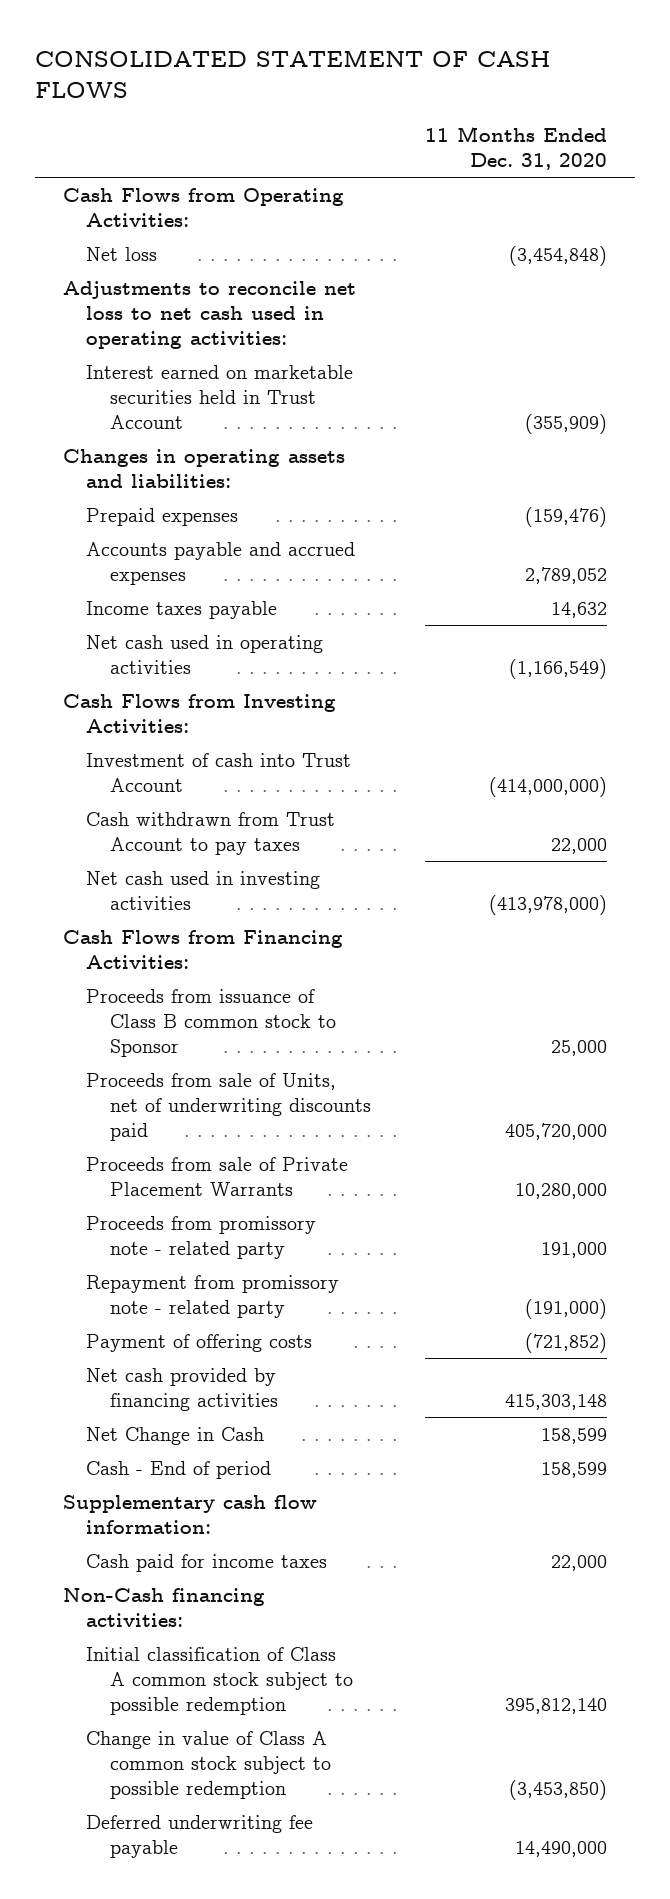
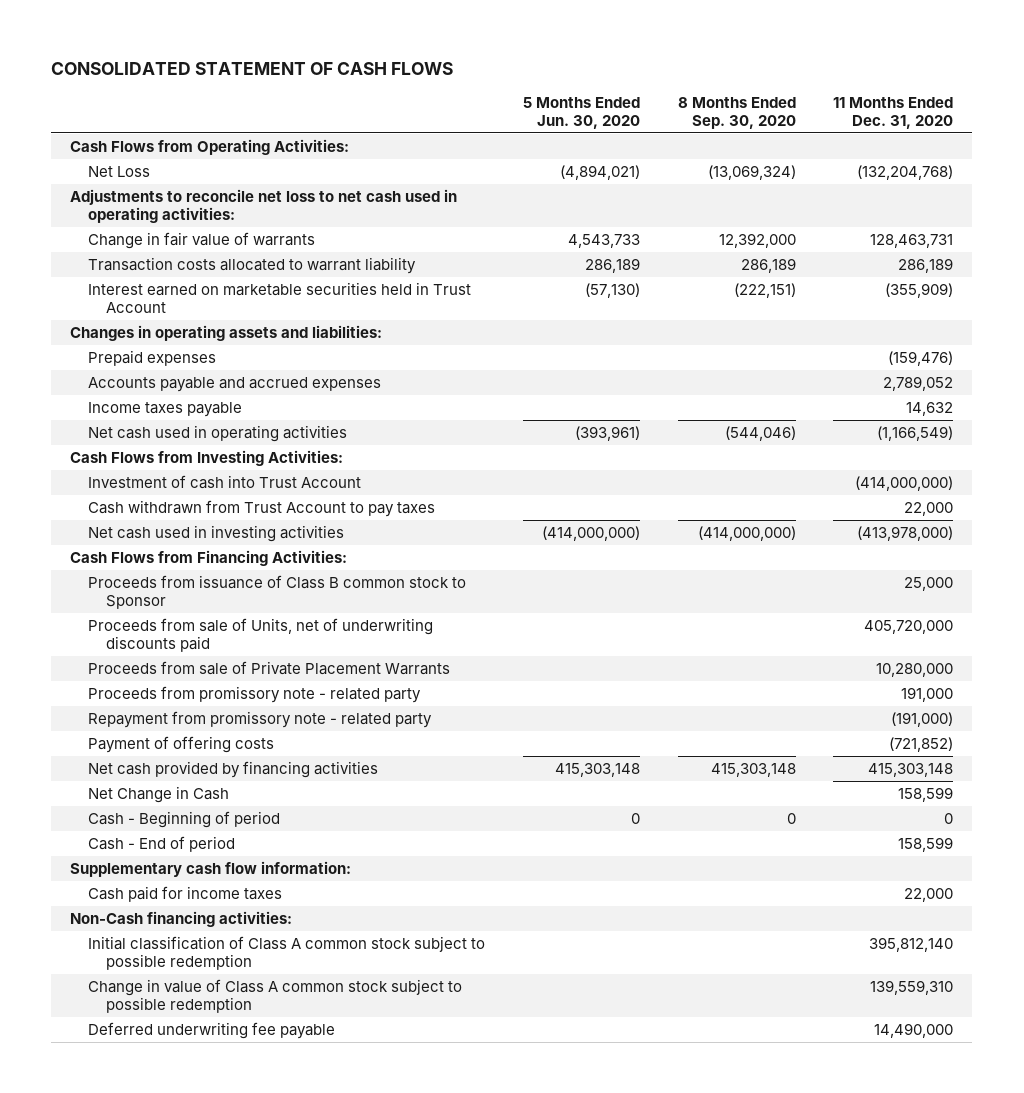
- | 11 Months Ended Dec. 31, 2020
+ | 5 Months Ended Jun. 30, 2020 | 8 Months Ended Sep. 30, 2020 | 11 Months Ended Dec. 31, 2020
- Net loss | (3,454,848)
+ Net Loss | (4,894,021) | (13,069,324) | (132,204,768)
+ Change in fair value of warrants | 4,543,733 | 12,392,000 | 128,463,731
+ Transaction costs allocated to warrant liability | 286,189 | 286,189 | 286,189
+ Cash - Beginning of period | 0 | 0 | 0
- Change in value of Class A common stock subject to possible redemption | (3,453,850)
+ Change in value of Class A common stock subject to possible redemption | | | 139,559,310

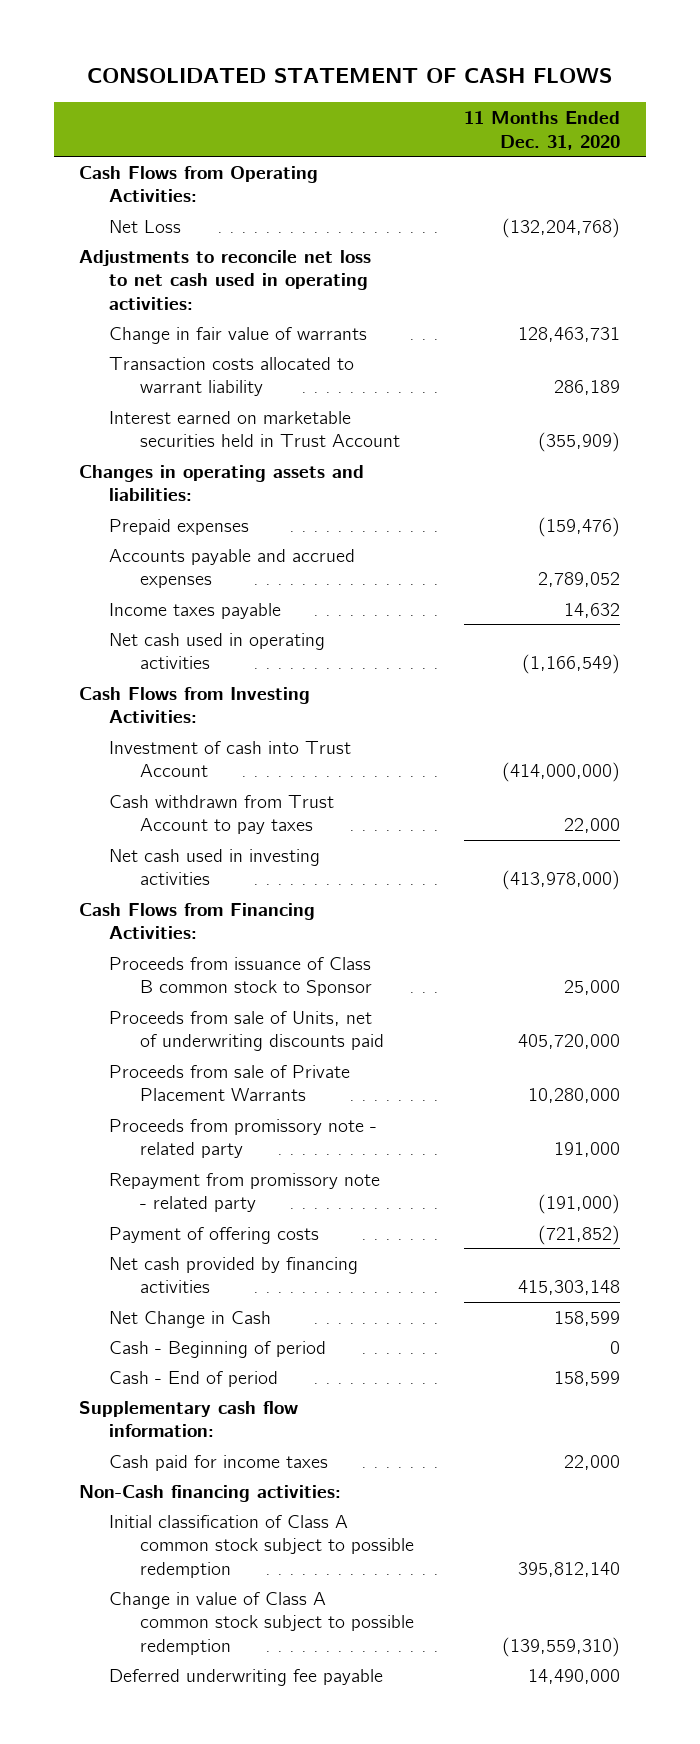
- | 5 Months Ended Jun. 30, 2020 | 8 Months Ended Sep. 30, 2020 | 11 Months Ended Dec. 31, 2020
+ | 11 Months Ended Dec. 31, 2020
- Change in value of Class A common stock subject to possible redemption | | | 139,559,310
+ Change in value of Class A common stock subject to possible redemption | (139,559,310)

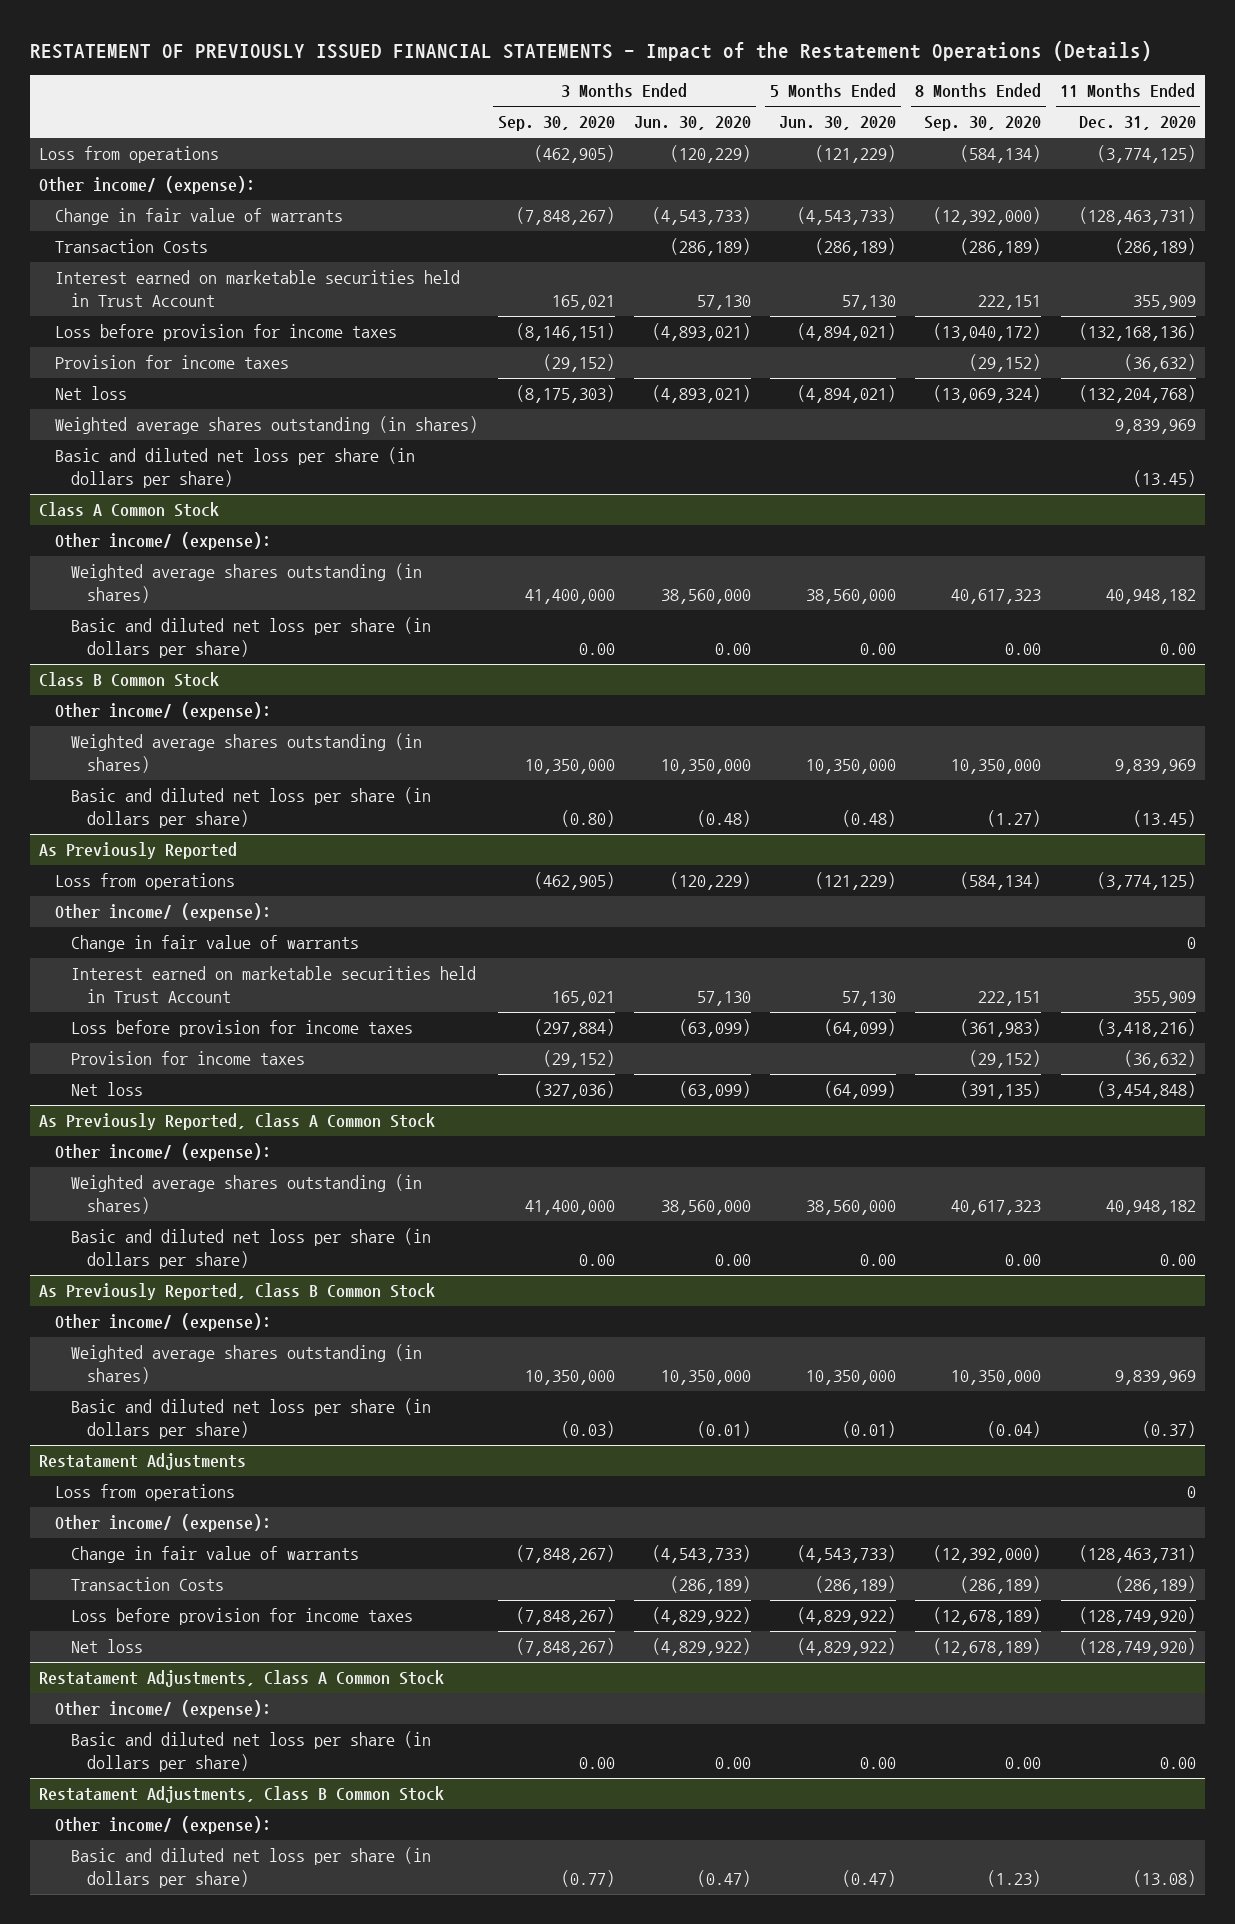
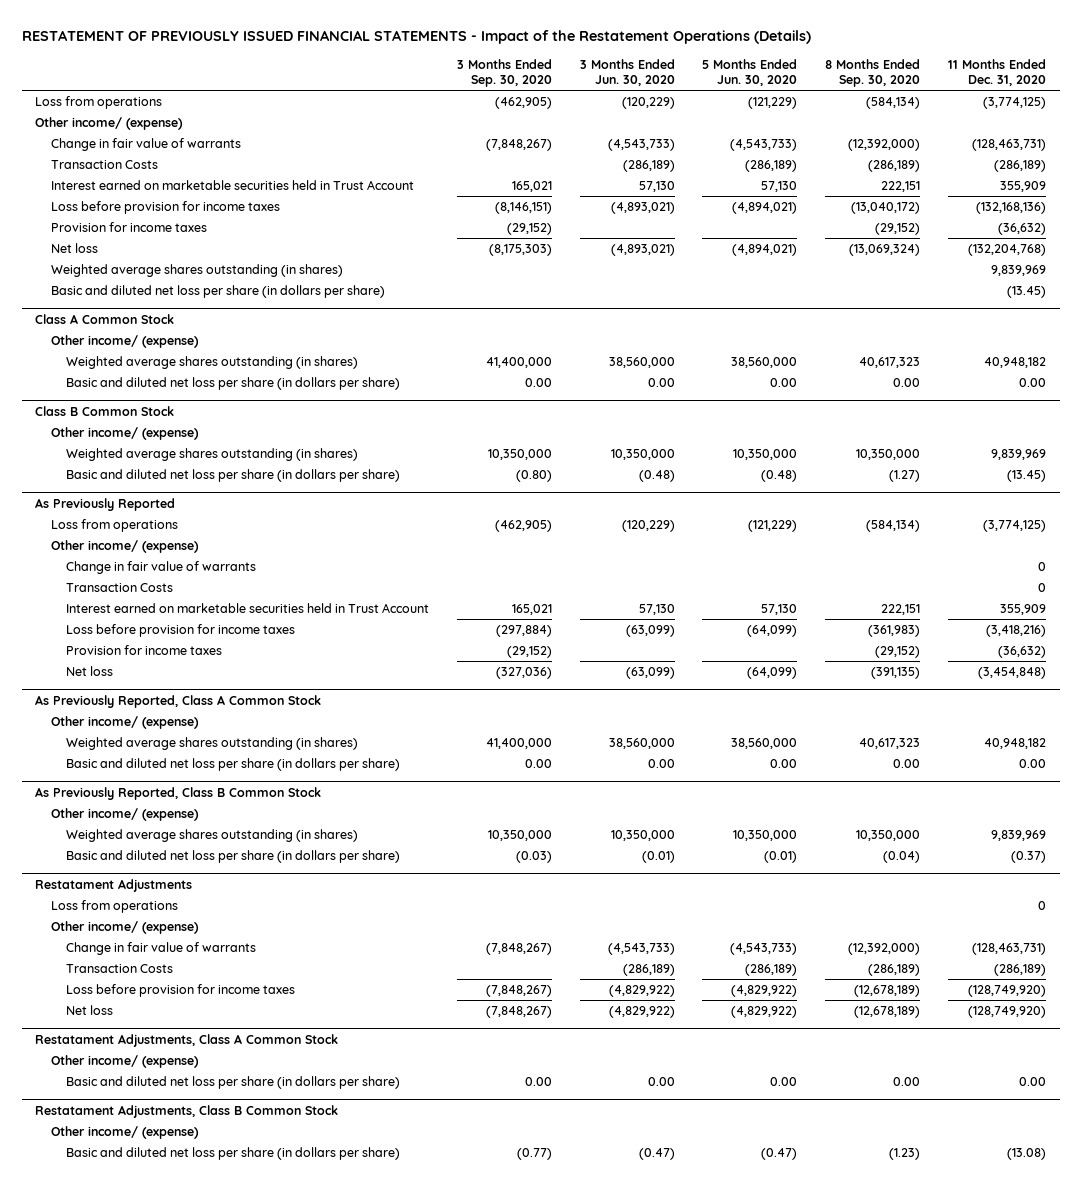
- Other income/ (expense):
+ Other income/ (expense)
@ Class A Common Stock
- Other income/ (expense):
+ Other income/ (expense)
@ Class B Common Stock
- Other income/ (expense):
+ Other income/ (expense)
@ As Previously Reported
- Other income/ (expense):
+ Other income/ (expense)
+ Transaction Costs | | | | | 0
@ As Previously Reported, Class A Common Stock
- Other income/ (expense):
+ Other income/ (expense)
@ As Previously Reported, Class B Common Stock
- Other income/ (expense):
+ Other income/ (expense)
@ Restatament Adjustments
- Other income/ (expense):
+ Other income/ (expense)
@ Restatament Adjustments, Class A Common Stock
- Other income/ (expense):
+ Other income/ (expense)
@ Restatament Adjustments, Class B Common Stock
- Other income/ (expense):
+ Other income/ (expense)

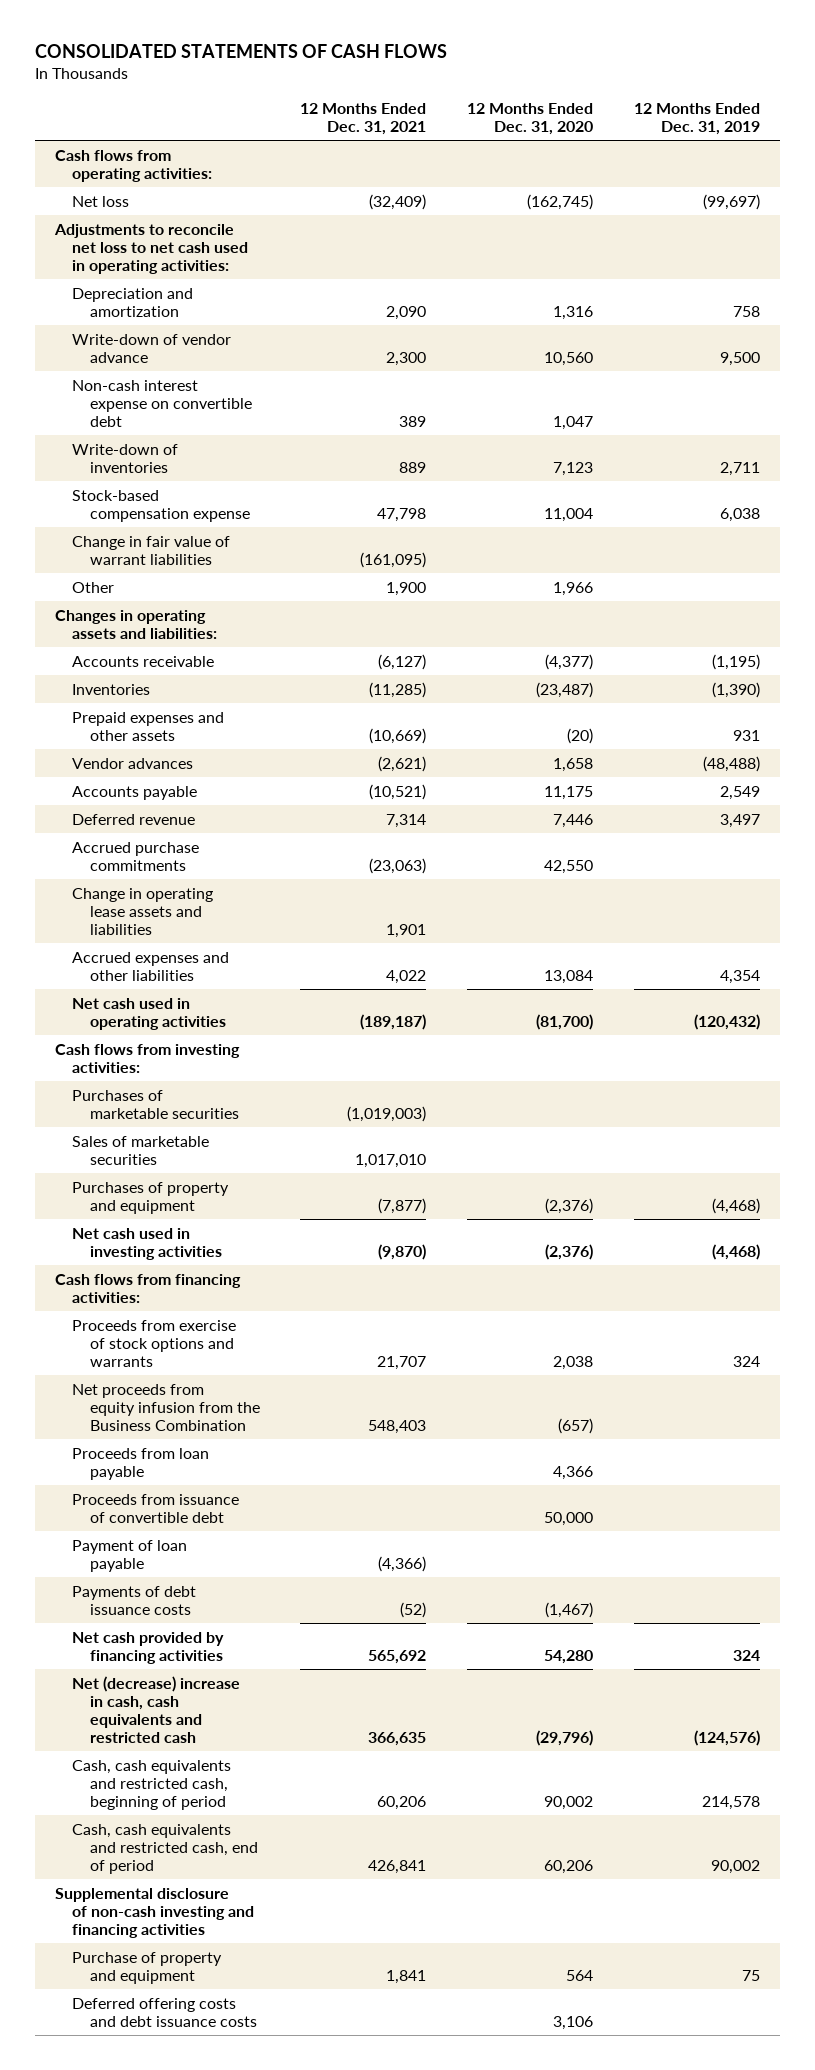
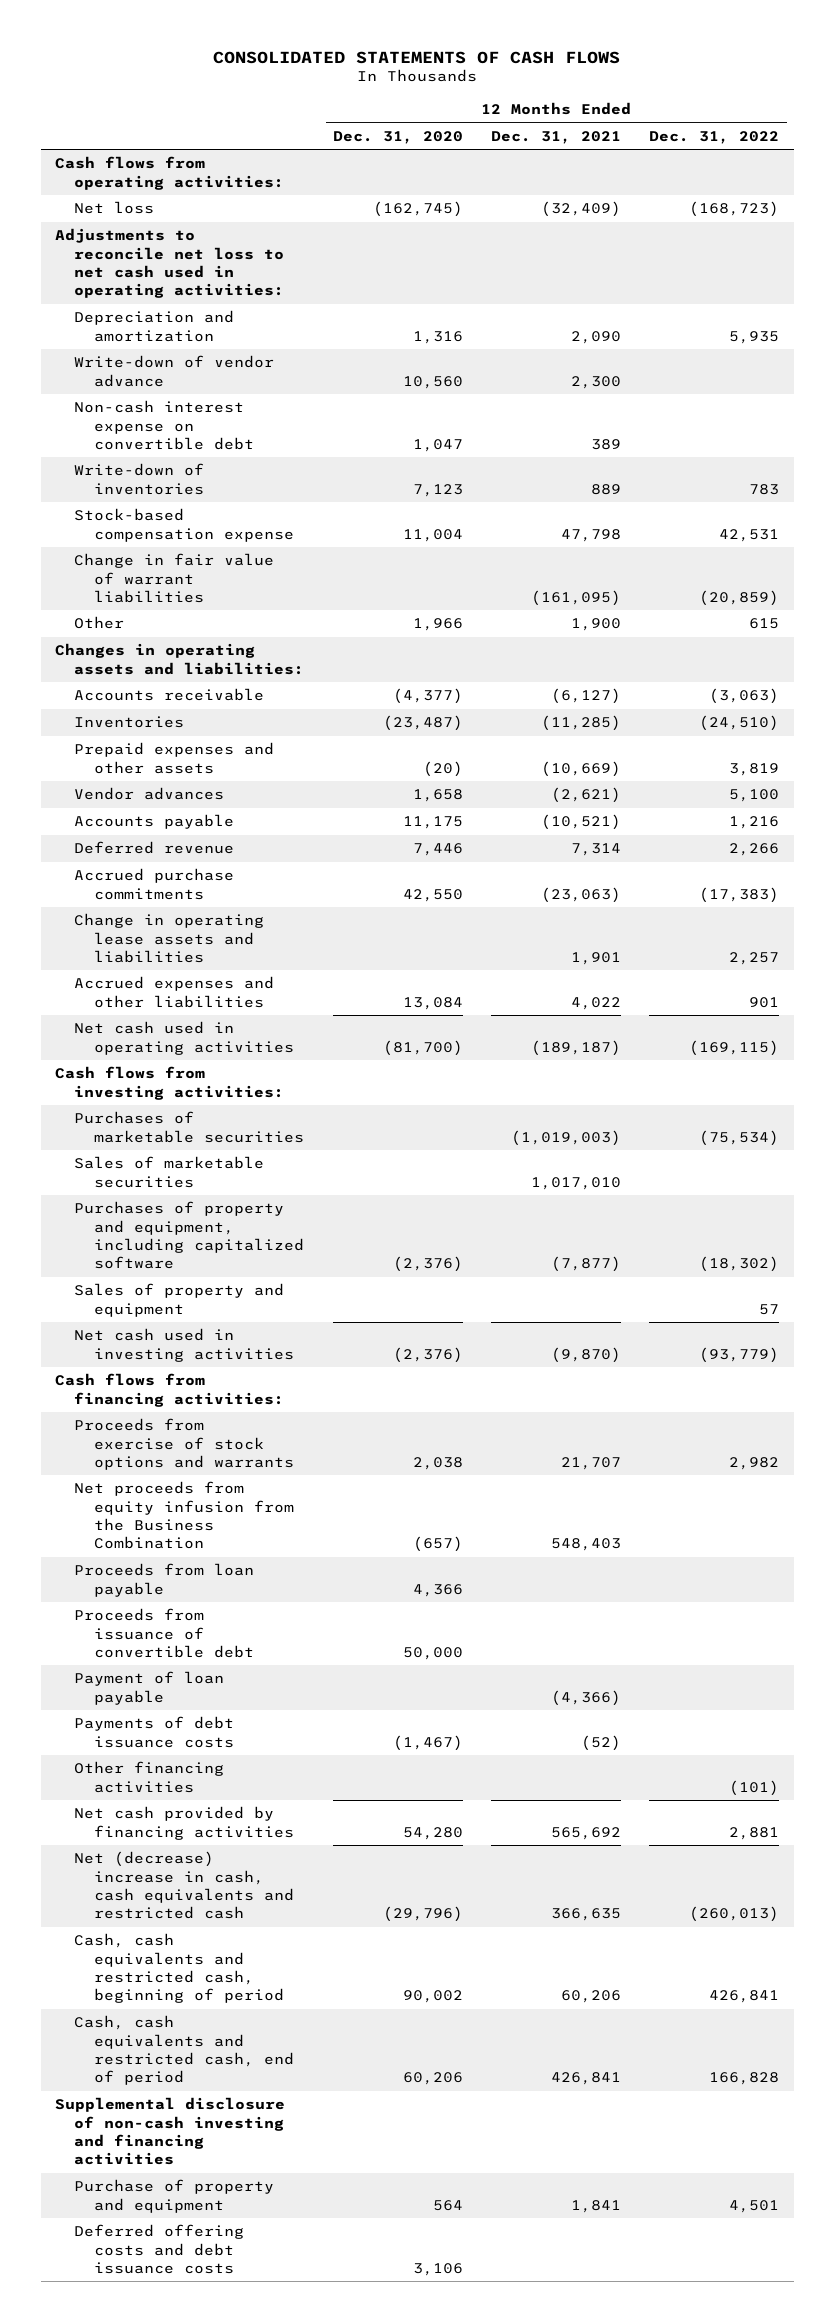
- | 12 Months Ended Dec. 31, 2021 | 12 Months Ended Dec. 31, 2020 | 12 Months Ended Dec. 31, 2019
+ | 12 Months Ended Dec. 31, 2020 | 12 Months Ended Dec. 31, 2021 | 12 Months Ended Dec. 31, 2022
- Purchases of property and equipment | (7,877) | (2,376) | (4,468)
+ Purchases of property and equipment, including capitalized software | (2,376) | (7,877) | (18,302)
+ Sales of property and equipment | | | 57
+ Other financing activities | | | (101)

